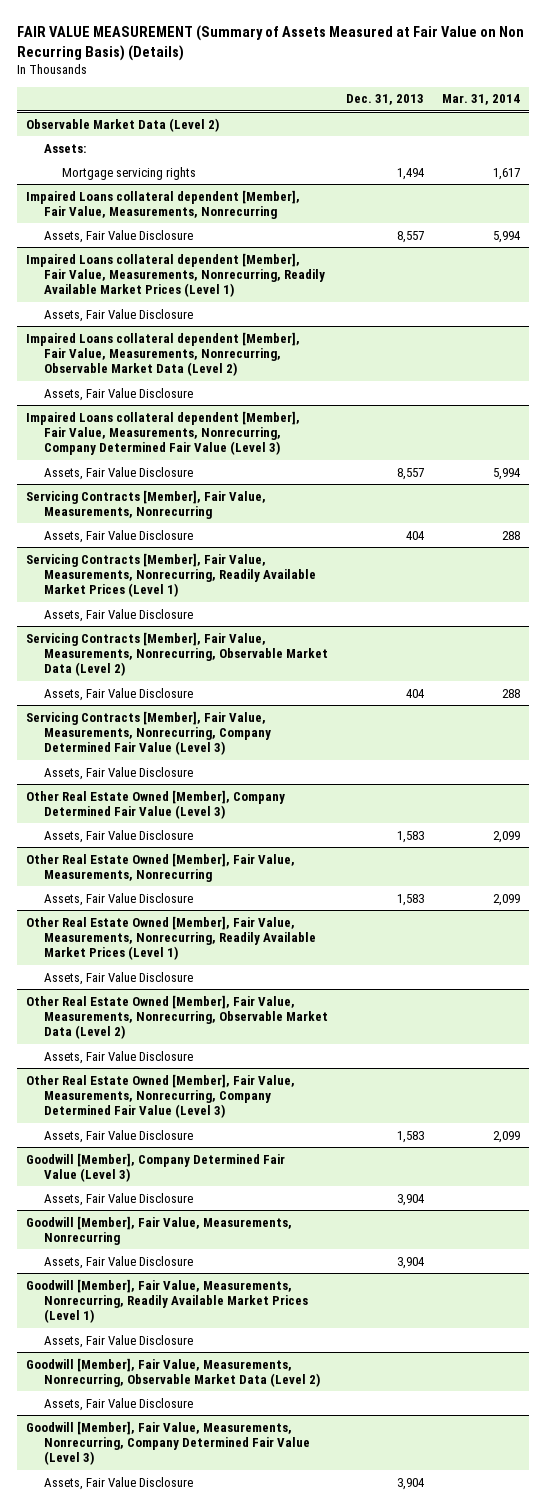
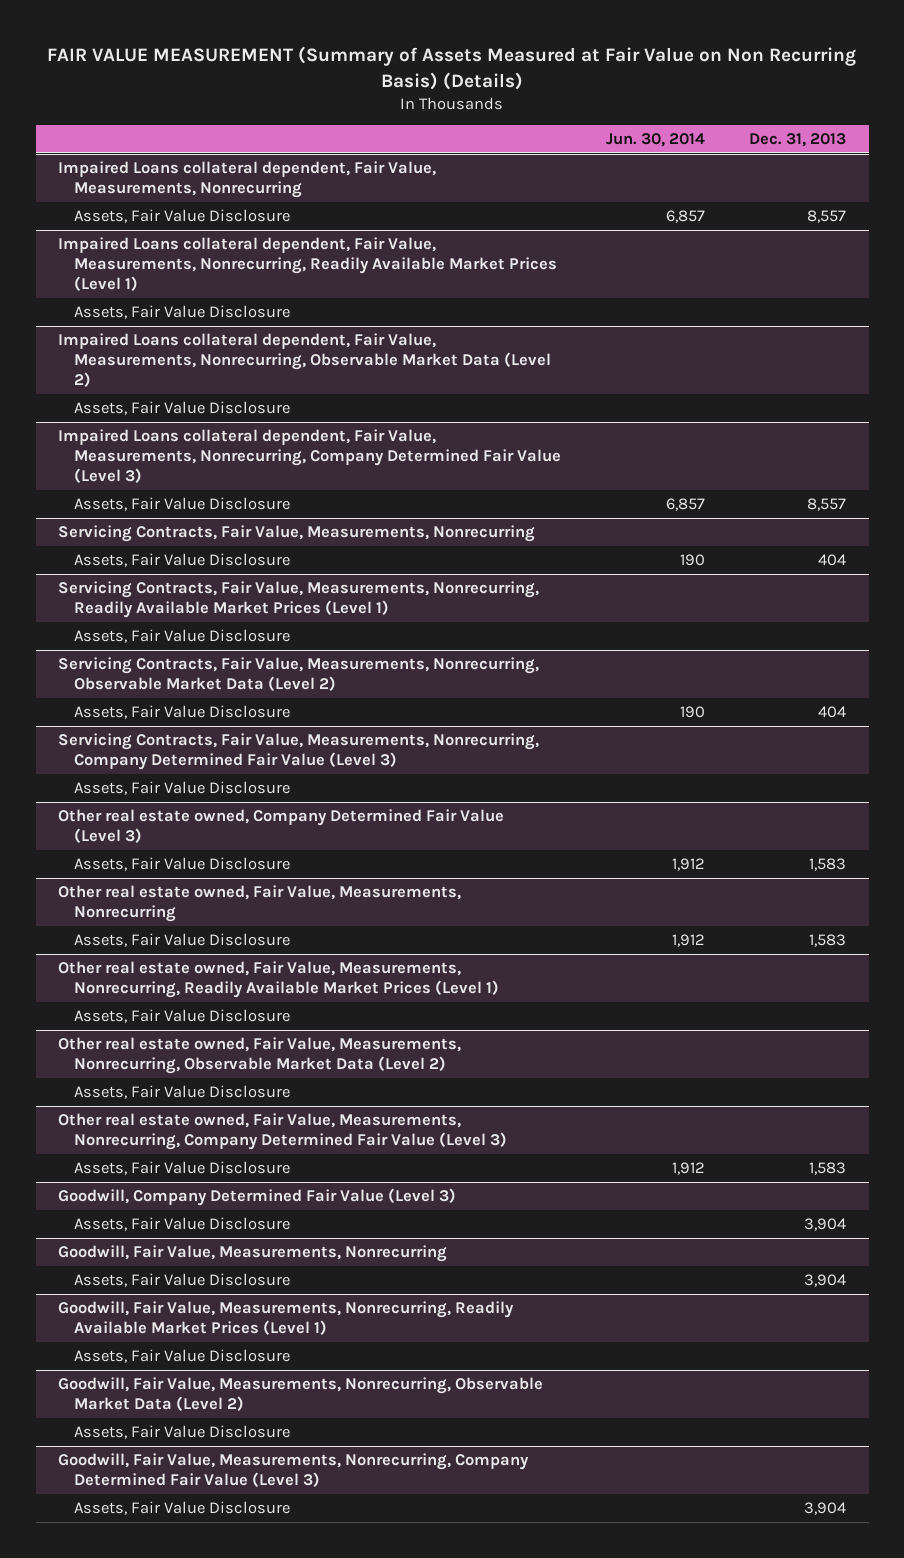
- | Dec. 31, 2013 | Mar. 31, 2014
+ | Jun. 30, 2014 | Dec. 31, 2013
- Observable Market Data (Level 2)
- Assets:
- Mortgage servicing rights | 1,494 | 1,617
- Impaired Loans collateral dependent [Member], Fair Value, Measurements, Nonrecurring
+ Impaired Loans collateral dependent, Fair Value, Measurements, Nonrecurring
- Impaired Loans collateral dependent [Member], Fair Value, Measurements, Nonrecurring, Readily Available Market Prices (Level 1)
+ Impaired Loans collateral dependent, Fair Value, Measurements, Nonrecurring, Readily Available Market Prices (Level 1)
- Impaired Loans collateral dependent [Member], Fair Value, Measurements, Nonrecurring, Observable Market Data (Level 2)
+ Impaired Loans collateral dependent, Fair Value, Measurements, Nonrecurring, Observable Market Data (Level 2)
- Impaired Loans collateral dependent [Member], Fair Value, Measurements, Nonrecurring, Company Determined Fair Value (Level 3)
+ Impaired Loans collateral dependent, Fair Value, Measurements, Nonrecurring, Company Determined Fair Value (Level 3)
- Servicing Contracts [Member], Fair Value, Measurements, Nonrecurring
+ Servicing Contracts, Fair Value, Measurements, Nonrecurring
- Servicing Contracts [Member], Fair Value, Measurements, Nonrecurring, Readily Available Market Prices (Level 1)
+ Servicing Contracts, Fair Value, Measurements, Nonrecurring, Readily Available Market Prices (Level 1)
- Servicing Contracts [Member], Fair Value, Measurements, Nonrecurring, Observable Market Data (Level 2)
+ Servicing Contracts, Fair Value, Measurements, Nonrecurring, Observable Market Data (Level 2)
- Servicing Contracts [Member], Fair Value, Measurements, Nonrecurring, Company Determined Fair Value (Level 3)
+ Servicing Contracts, Fair Value, Measurements, Nonrecurring, Company Determined Fair Value (Level 3)
- Other Real Estate Owned [Member], Company Determined Fair Value (Level 3)
+ Other real estate owned, Company Determined Fair Value (Level 3)
- Other Real Estate Owned [Member], Fair Value, Measurements, Nonrecurring
+ Other real estate owned, Fair Value, Measurements, Nonrecurring
- Other Real Estate Owned [Member], Fair Value, Measurements, Nonrecurring, Readily Available Market Prices (Level 1)
+ Other real estate owned, Fair Value, Measurements, Nonrecurring, Readily Available Market Prices (Level 1)
- Other Real Estate Owned [Member], Fair Value, Measurements, Nonrecurring, Observable Market Data (Level 2)
+ Other real estate owned, Fair Value, Measurements, Nonrecurring, Observable Market Data (Level 2)
- Other Real Estate Owned [Member], Fair Value, Measurements, Nonrecurring, Company Determined Fair Value (Level 3)
+ Other real estate owned, Fair Value, Measurements, Nonrecurring, Company Determined Fair Value (Level 3)
- Goodwill [Member], Company Determined Fair Value (Level 3)
+ Goodwill, Company Determined Fair Value (Level 3)
- Goodwill [Member], Fair Value, Measurements, Nonrecurring
+ Goodwill, Fair Value, Measurements, Nonrecurring
- Goodwill [Member], Fair Value, Measurements, Nonrecurring, Readily Available Market Prices (Level 1)
+ Goodwill, Fair Value, Measurements, Nonrecurring, Readily Available Market Prices (Level 1)
- Goodwill [Member], Fair Value, Measurements, Nonrecurring, Observable Market Data (Level 2)
+ Goodwill, Fair Value, Measurements, Nonrecurring, Observable Market Data (Level 2)
- Goodwill [Member], Fair Value, Measurements, Nonrecurring, Company Determined Fair Value (Level 3)
+ Goodwill, Fair Value, Measurements, Nonrecurring, Company Determined Fair Value (Level 3)

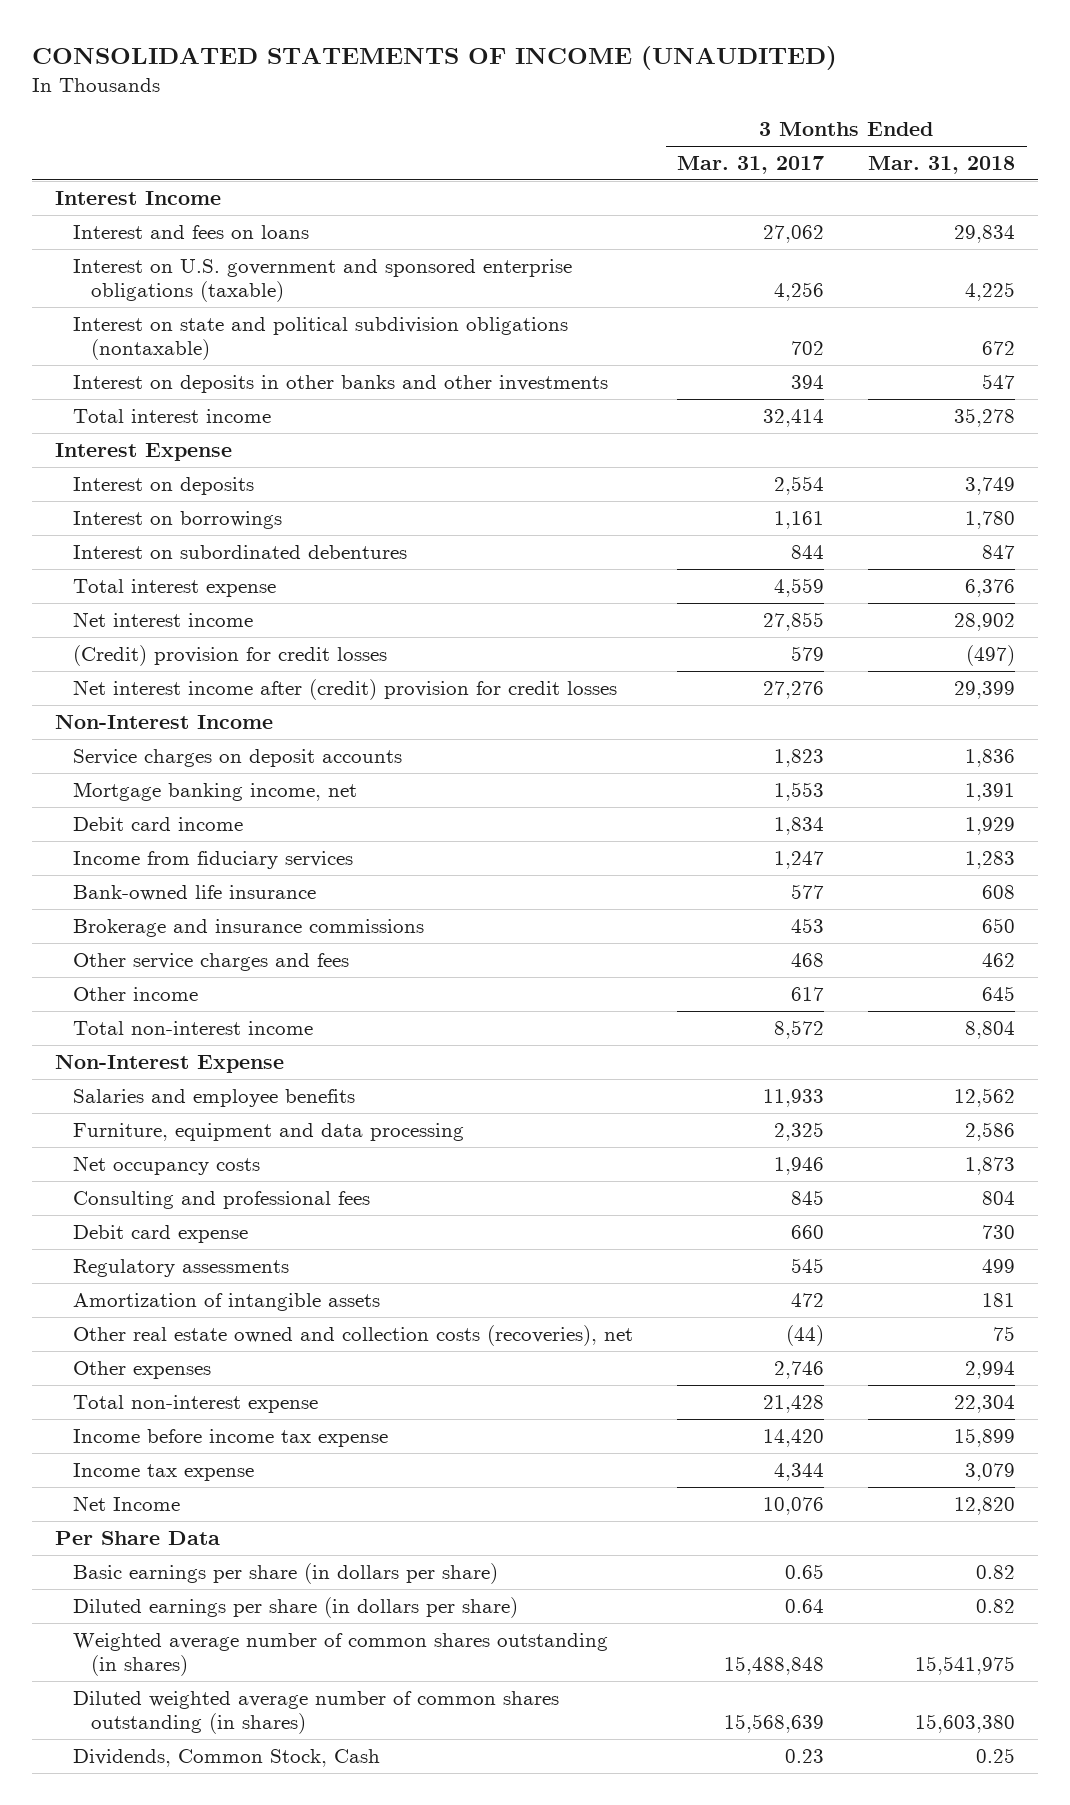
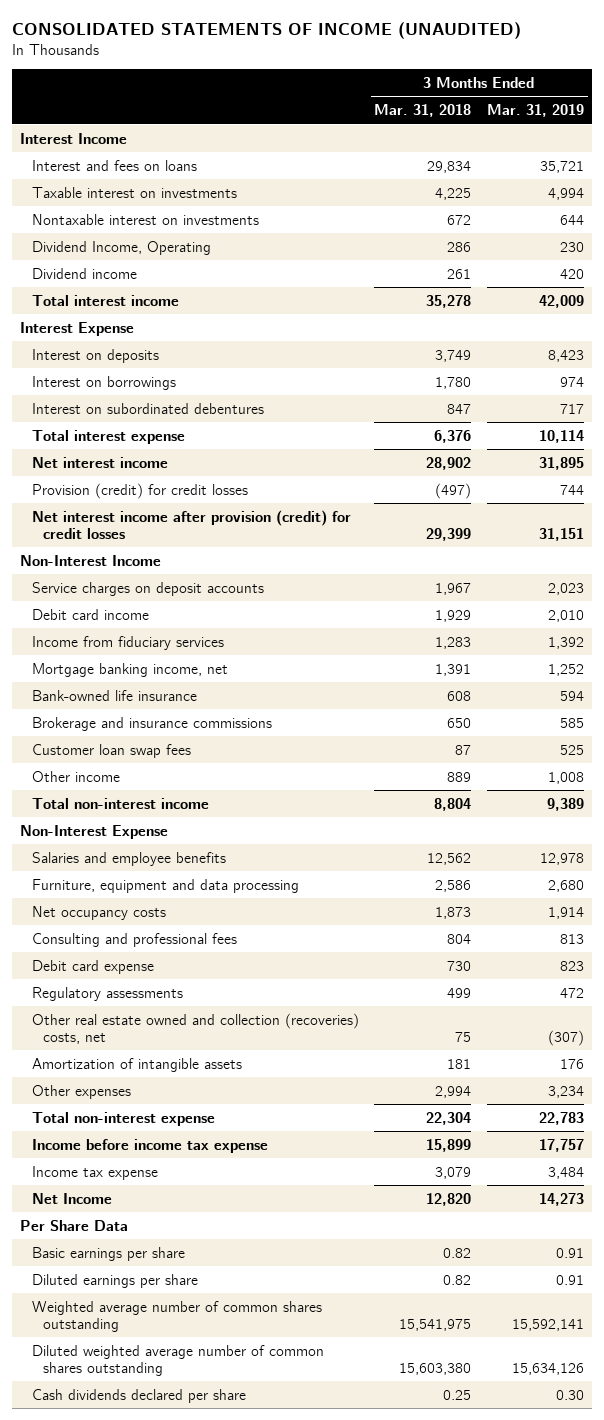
- | 3 Months Ended Mar. 31, 2017 | 3 Months Ended Mar. 31, 2018
+ | 3 Months Ended Mar. 31, 2018 | 3 Months Ended Mar. 31, 2019
- Interest on U.S. government and sponsored enterprise obligations (taxable) | 4,256 | 4,225
- Interest on state and political subdivision obligations (nontaxable) | 702 | 672
- Interest on deposits in other banks and other investments | 394 | 547
+ Taxable interest on investments | 4,225 | 4,994
+ Nontaxable interest on investments | 672 | 644
+ Dividend Income, Operating | 286 | 230
+ Dividend income | 261 | 420
- (Credit) provision for credit losses | 579 | (497)
- Net interest income after (credit) provision for credit losses | 27,276 | 29,399
+ Provision (credit) for credit losses | (497) | 744
+ Net interest income after provision (credit) for credit losses | 29,399 | 31,151
- Service charges on deposit accounts | 1,823 | 1,836
+ Service charges on deposit accounts | 1,967 | 2,023
moved down: Mortgage banking income, net | 1,391 | 1,252
- Other service charges and fees | 468 | 462
- Other income | 617 | 645
+ Customer loan swap fees | 87 | 525
+ Other income | 889 | 1,008
+ Other real estate owned and collection (recoveries) costs, net | 75 | (307)
- Other real estate owned and collection costs (recoveries), net | (44) | 75
- Basic earnings per share (in dollars per share) | 0.65 | 0.82
- Diluted earnings per share (in dollars per share) | 0.64 | 0.82
- Weighted average number of common shares outstanding (in shares) | 15,488,848 | 15,541,975
- Diluted weighted average number of common shares outstanding (in shares) | 15,568,639 | 15,603,380
- Dividends, Common Stock, Cash | 0.23 | 0.25
+ Basic earnings per share | 0.82 | 0.91
+ Diluted earnings per share | 0.82 | 0.91
+ Weighted average number of common shares outstanding | 15,541,975 | 15,592,141
+ Diluted weighted average number of common shares outstanding | 15,603,380 | 15,634,126
+ Cash dividends declared per share | 0.25 | 0.30

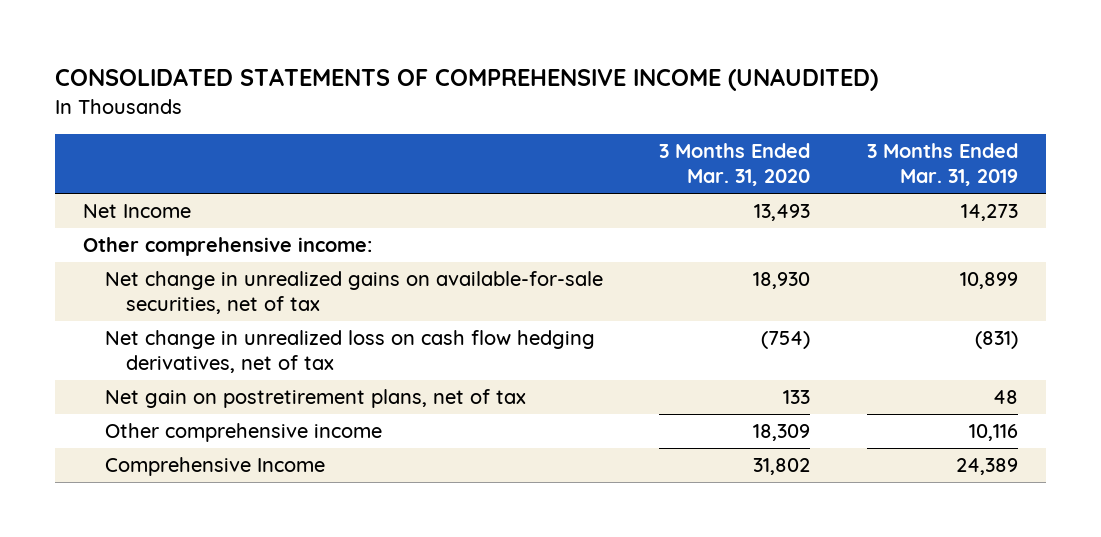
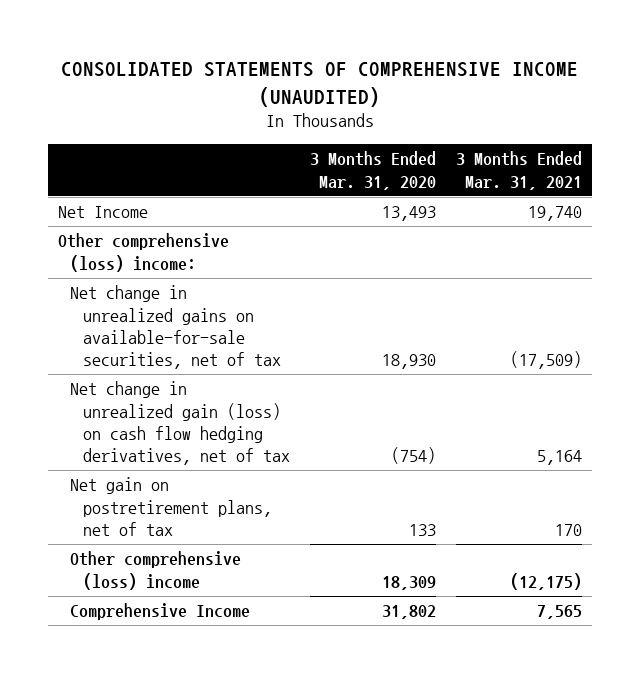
- | 3 Months Ended Mar. 31, 2020 | 3 Months Ended Mar. 31, 2019
+ | 3 Months Ended Mar. 31, 2020 | 3 Months Ended Mar. 31, 2021
- Other comprehensive income:
+ Other comprehensive (loss) income:
- Net change in unrealized loss on cash flow hedging derivatives, net of tax | (754) | (831)
+ Net change in unrealized gain (loss) on cash flow hedging derivatives, net of tax | (754) | 5,164
- Other comprehensive income | 18,309 | 10,116
+ Other comprehensive (loss) income | 18,309 | (12,175)

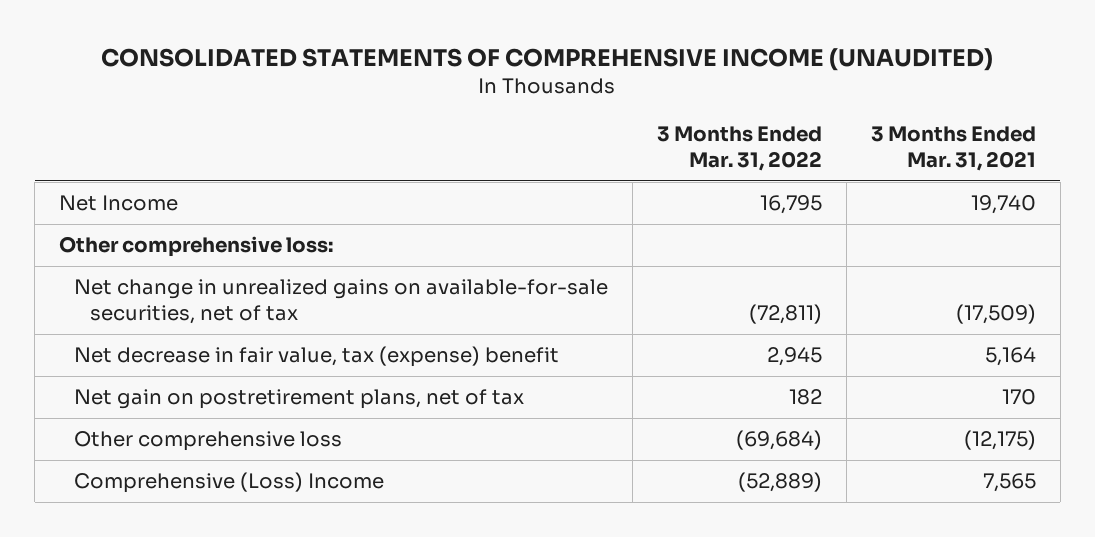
- | 3 Months Ended Mar. 31, 2020 | 3 Months Ended Mar. 31, 2021
+ | 3 Months Ended Mar. 31, 2022 | 3 Months Ended Mar. 31, 2021
- Other comprehensive (loss) income:
+ Other comprehensive loss:
- Net change in unrealized gain (loss) on cash flow hedging derivatives, net of tax | (754) | 5,164
+ Net decrease in fair value, tax (expense) benefit | 2,945 | 5,164
- Other comprehensive (loss) income | 18,309 | (12,175)
- Comprehensive Income | 31,802 | 7,565
+ Other comprehensive loss | (69,684) | (12,175)
+ Comprehensive (Loss) Income | (52,889) | 7,565

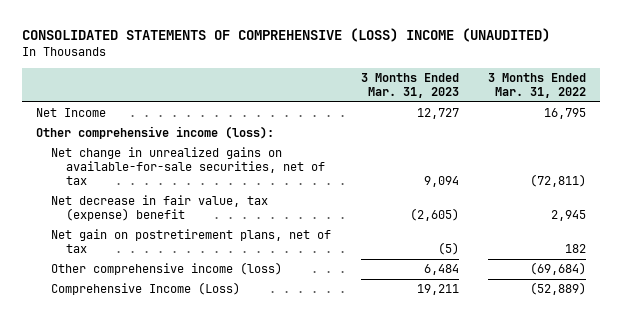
- CONSOLIDATED STATEMENTS OF COMPREHENSIVE INCOME (UNAUDITED)
+ CONSOLIDATED STATEMENTS OF COMPREHENSIVE (LOSS) INCOME (UNAUDITED)
- | 3 Months Ended Mar. 31, 2022 | 3 Months Ended Mar. 31, 2021
+ | 3 Months Ended Mar. 31, 2023 | 3 Months Ended Mar. 31, 2022
- Other comprehensive loss:
+ Other comprehensive income (loss):
- Other comprehensive loss | (69,684) | (12,175)
- Comprehensive (Loss) Income | (52,889) | 7,565
+ Other comprehensive income (loss) | 6,484 | (69,684)
+ Comprehensive Income (Loss) | 19,211 | (52,889)

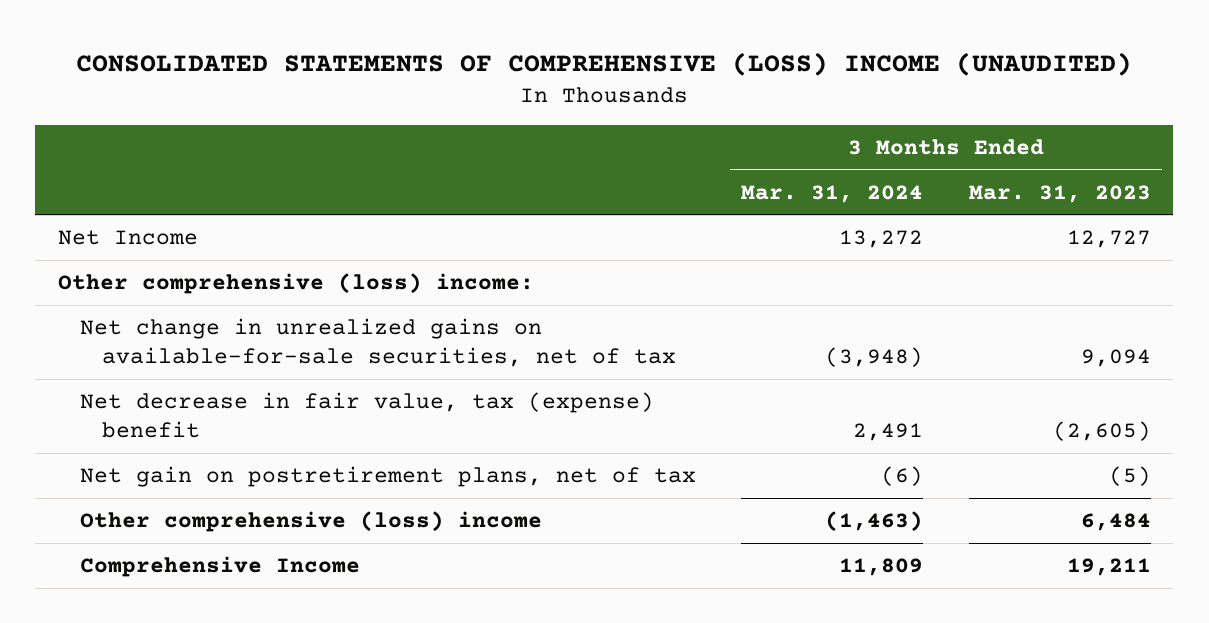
- | 3 Months Ended Mar. 31, 2023 | 3 Months Ended Mar. 31, 2022
+ | 3 Months Ended Mar. 31, 2024 | 3 Months Ended Mar. 31, 2023
- Other comprehensive income (loss):
+ Other comprehensive (loss) income:
- Other comprehensive income (loss) | 6,484 | (69,684)
- Comprehensive Income (Loss) | 19,211 | (52,889)
+ Other comprehensive (loss) income | (1,463) | 6,484
+ Comprehensive Income | 11,809 | 19,211

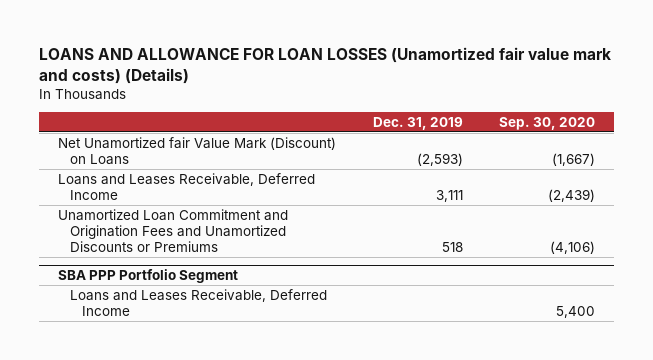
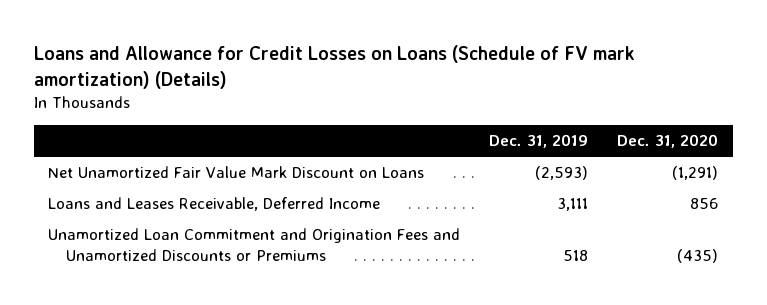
- LOANS AND ALLOWANCE FOR LOAN LOSSES (Unamortized fair value mark and costs) (Details)
+ Loans and Allowance for Credit Losses on Loans (Schedule of FV mark amortization) (Details)
- | Dec. 31, 2019 | Sep. 30, 2020
+ | Dec. 31, 2019 | Dec. 31, 2020
- Net Unamortized fair Value Mark (Discount) on Loans | (2,593) | (1,667)
+ Net Unamortized Fair Value Mark Discount on Loans | (2,593) | (1,291)
- SBA PPP Portfolio Segment
- Loans and Leases Receivable, Deferred Income | | 5,400

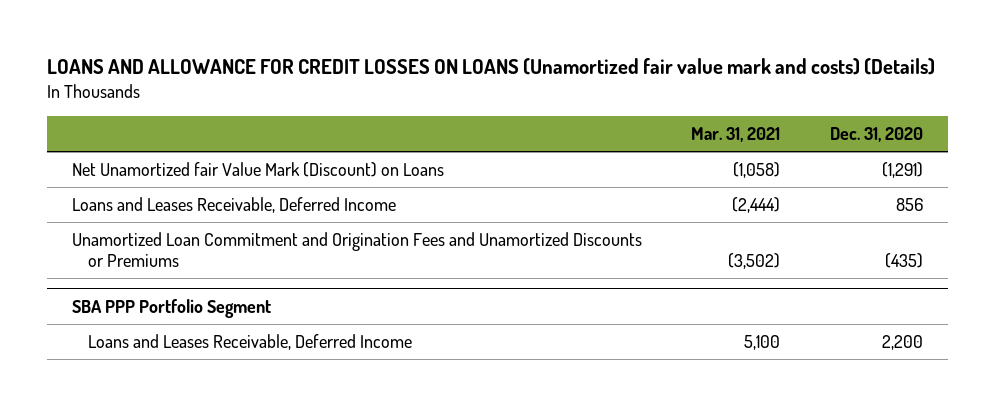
- Loans and Allowance for Credit Losses on Loans (Schedule of FV mark amortization) (Details)
+ LOANS AND ALLOWANCE FOR CREDIT LOSSES ON LOANS (Unamortized fair value mark and costs) (Details)
- | Dec. 31, 2019 | Dec. 31, 2020
+ | Mar. 31, 2021 | Dec. 31, 2020
- Net Unamortized Fair Value Mark Discount on Loans | (2,593) | (1,291)
+ Net Unamortized fair Value Mark (Discount) on Loans | (1,058) | (1,291)
+ SBA PPP Portfolio Segment
+ Loans and Leases Receivable, Deferred Income | 5,100 | 2,200

